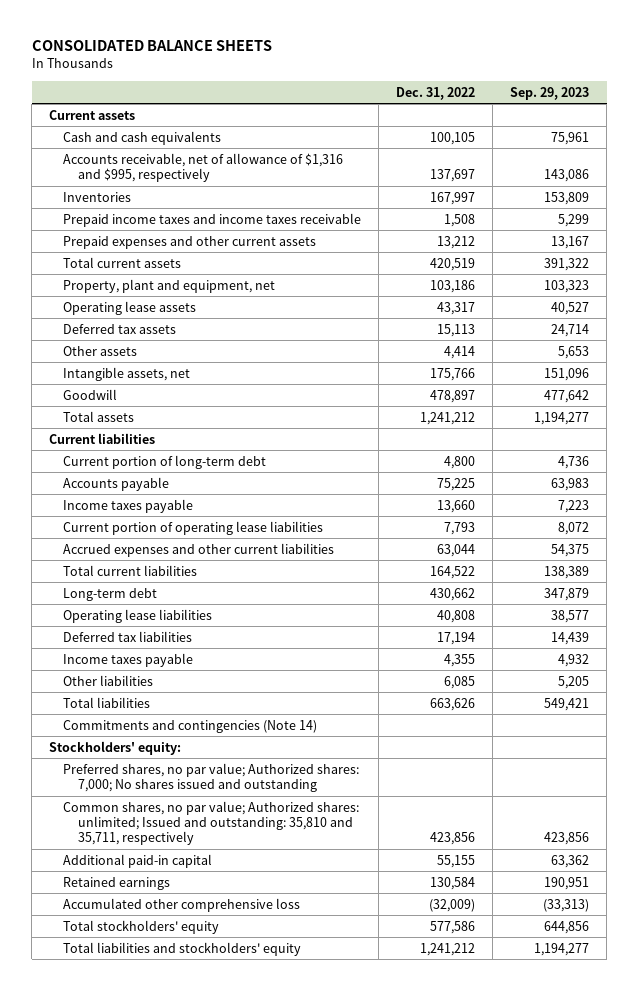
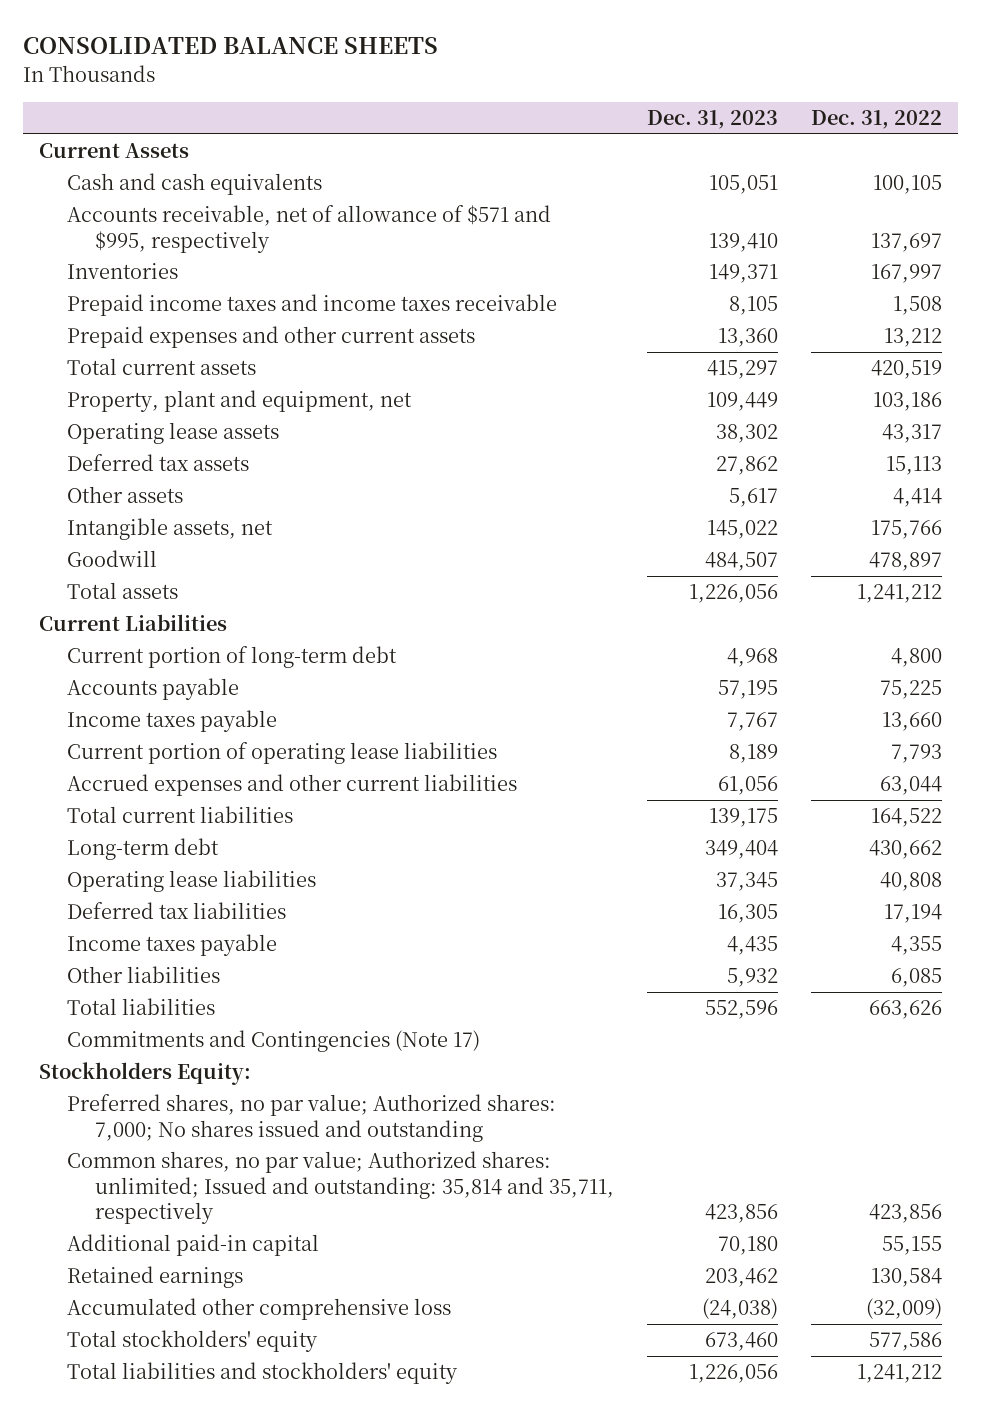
- | Dec. 31, 2022 | Sep. 29, 2023
+ | Dec. 31, 2023 | Dec. 31, 2022
- Current assets
+ Current Assets
- Accounts receivable, net of allowance of $1,316 and $995, respectively | 137,697 | 143,086
+ Accounts receivable, net of allowance of $571 and $995, respectively | 139,410 | 137,697
- Current liabilities
+ Current Liabilities
- Commitments and contingencies (Note 14)
- Stockholders' equity:
+ Commitments and Contingencies (Note 17)
+ Stockholders Equity:
- Common shares, no par value; Authorized shares: unlimited; Issued and outstanding: 35,810 and 35,711, respectively | 423,856 | 423,856
+ Common shares, no par value; Authorized shares: unlimited; Issued and outstanding: 35,814 and 35,711, respectively | 423,856 | 423,856

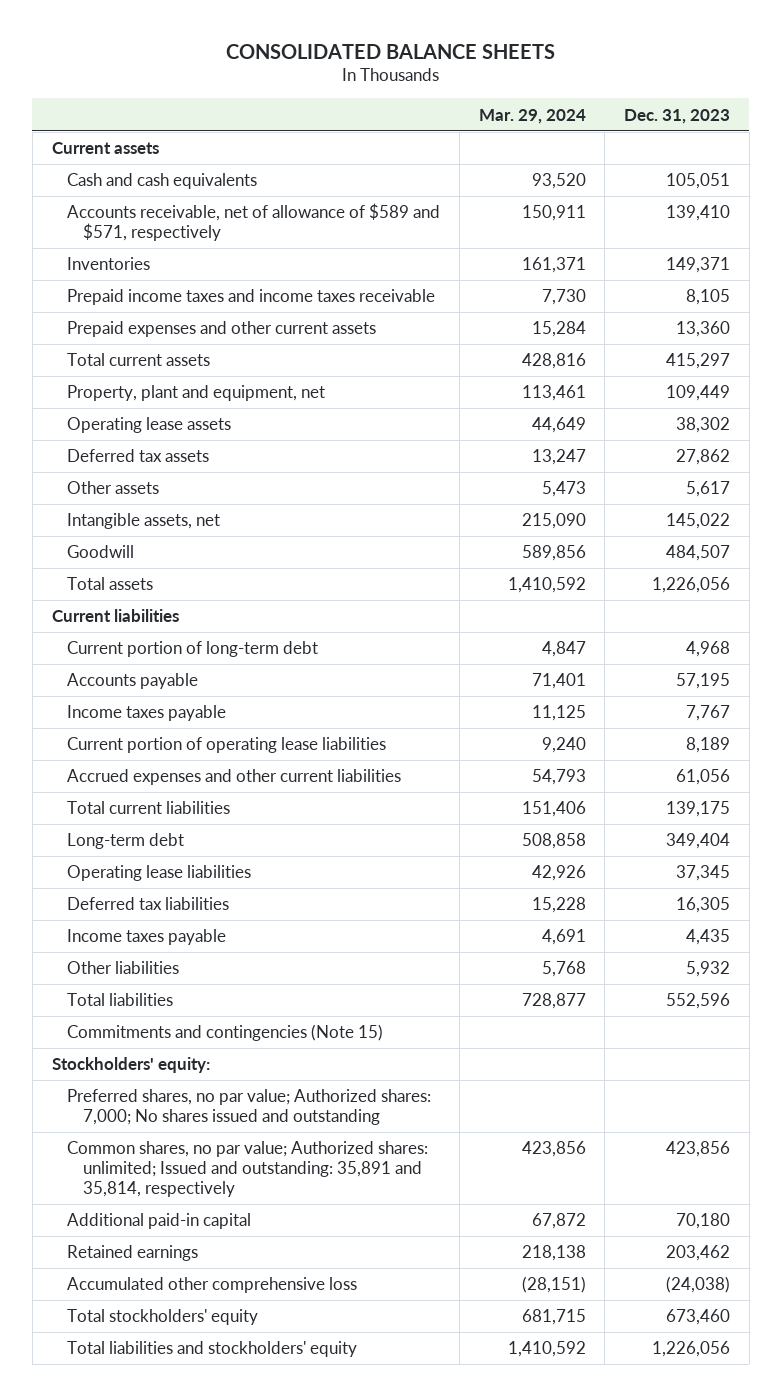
- | Dec. 31, 2023 | Dec. 31, 2022
+ | Mar. 29, 2024 | Dec. 31, 2023
- Current Assets
+ Current assets
- Accounts receivable, net of allowance of $571 and $995, respectively | 139,410 | 137,697
+ Accounts receivable, net of allowance of $589 and $571, respectively | 150,911 | 139,410
- Current Liabilities
+ Current liabilities
- Commitments and Contingencies (Note 17)
- Stockholders Equity:
+ Commitments and contingencies (Note 15)
+ Stockholders' equity:
- Common shares, no par value; Authorized shares: unlimited; Issued and outstanding: 35,814 and 35,711, respectively | 423,856 | 423,856
+ Common shares, no par value; Authorized shares: unlimited; Issued and outstanding: 35,891 and 35,814, respectively | 423,856 | 423,856

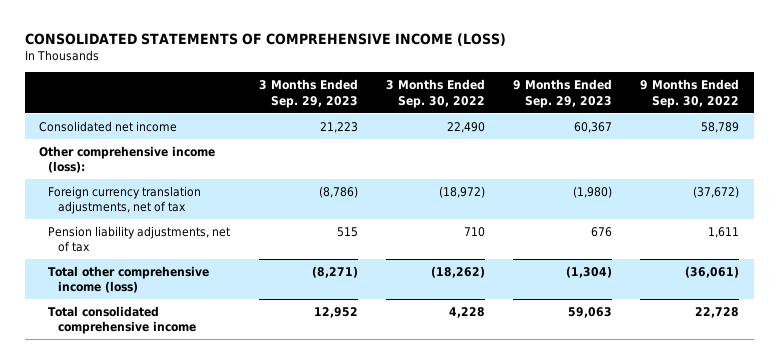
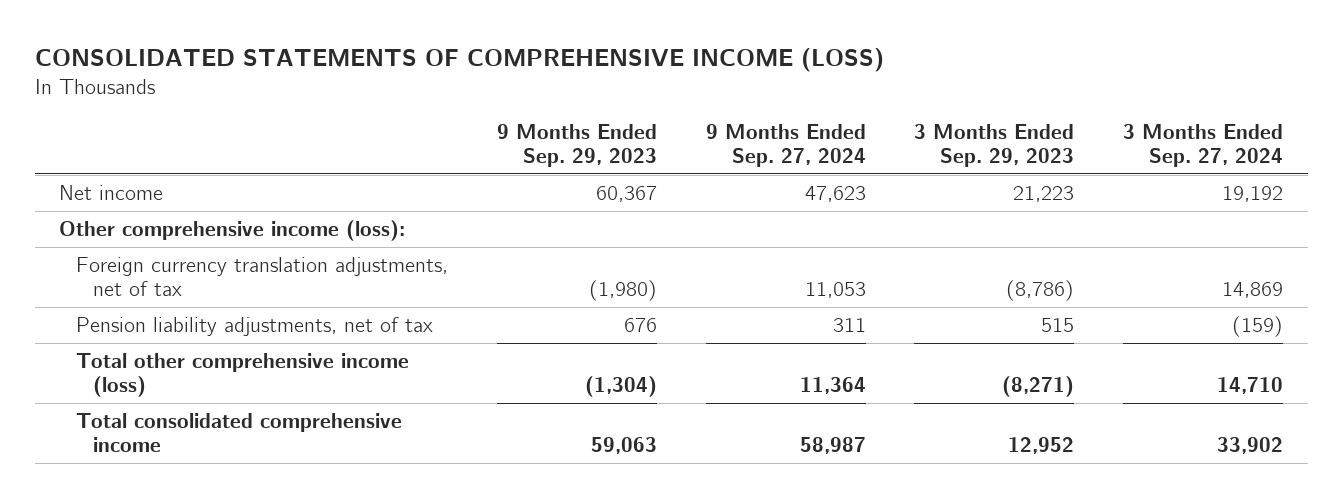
- | 3 Months Ended Sep. 29, 2023 | 3 Months Ended Sep. 30, 2022 | 9 Months Ended Sep. 29, 2023 | 9 Months Ended Sep. 30, 2022
+ | 9 Months Ended Sep. 29, 2023 | 9 Months Ended Sep. 27, 2024 | 3 Months Ended Sep. 29, 2023 | 3 Months Ended Sep. 27, 2024
- Consolidated net income | 21,223 | 22,490 | 60,367 | 58,789
+ Net income | 60,367 | 47,623 | 21,223 | 19,192

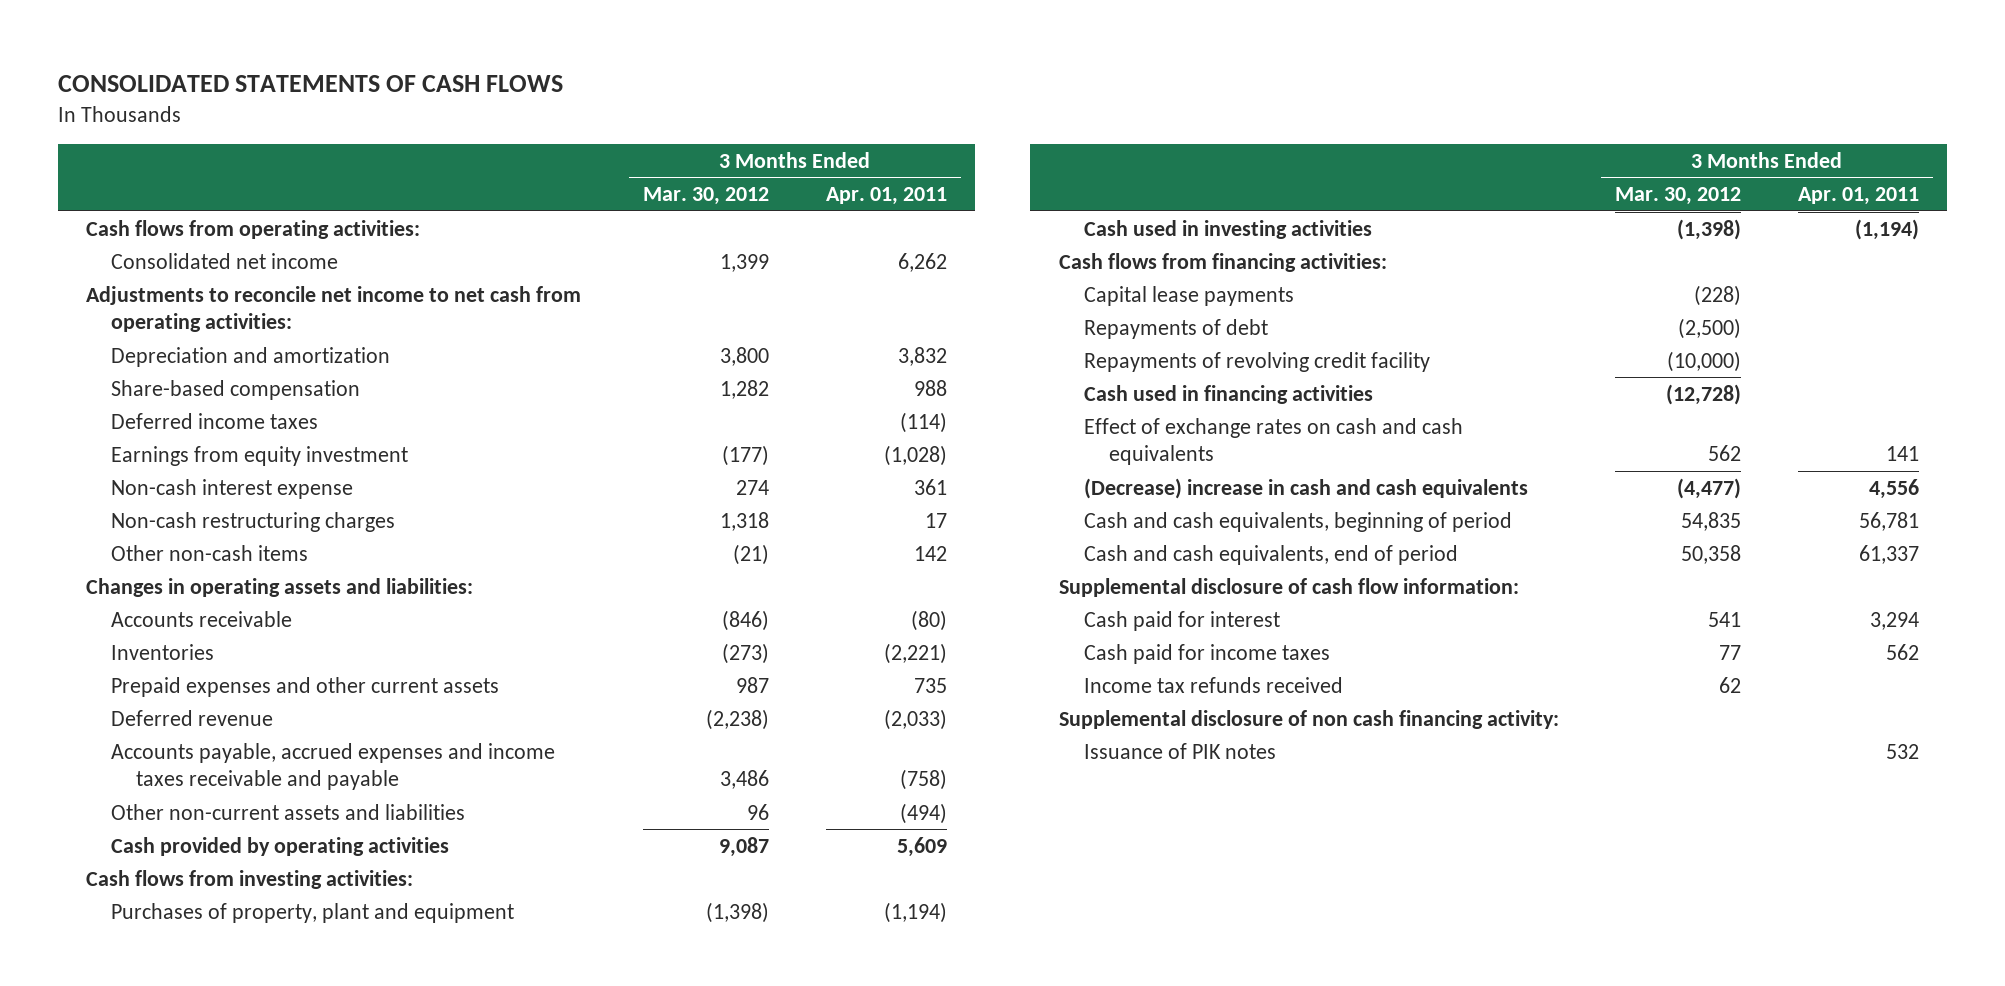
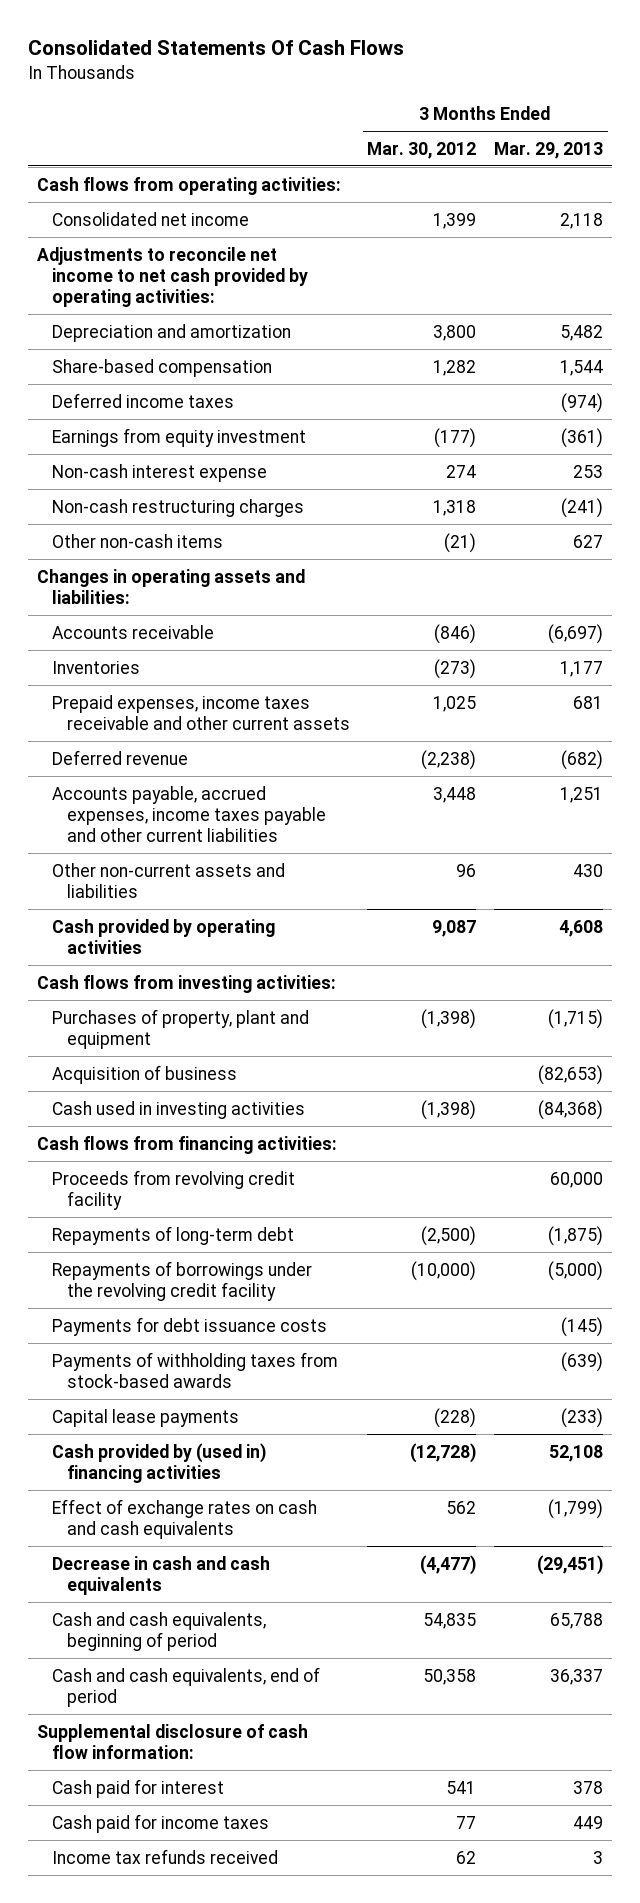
- CONSOLIDATED STATEMENTS OF CASH FLOWS
+ Consolidated Statements Of Cash Flows
- | 3 Months Ended Mar. 30, 2012 | 3 Months Ended Apr. 01, 2011
+ | 3 Months Ended Mar. 30, 2012 | 3 Months Ended Mar. 29, 2013
- Adjustments to reconcile net income to net cash from operating activities:
+ Adjustments to reconcile net income to net cash provided by operating activities:
- Prepaid expenses and other current assets | 987 | 735
+ Prepaid expenses, income taxes receivable and other current assets | 1,025 | 681
- Accounts payable, accrued expenses and income taxes receivable and payable | 3,486 | (758)
+ Accounts payable, accrued expenses, income taxes payable and other current liabilities | 3,448 | 1,251
+ Acquisition of business | | (82,653)
+ Proceeds from revolving credit facility | | 60,000
+ Repayments of long-term debt | (2,500) | (1,875)
+ Repayments of borrowings under the revolving credit facility | (10,000) | (5,000)
+ Payments for debt issuance costs | | (145)
+ Payments of withholding taxes from stock-based awards | | (639)
- Repayments of debt | (2,500) |
- Repayments of revolving credit facility | (10,000) |
- Cash used in financing activities | (12,728) |
+ Cash provided by (used in) financing activities | (12,728) | 52,108
- (Decrease) increase in cash and cash equivalents | (4,477) | 4,556
+ Decrease in cash and cash equivalents | (4,477) | (29,451)
- Supplemental disclosure of non cash financing activity:
- Issuance of PIK notes | | 532

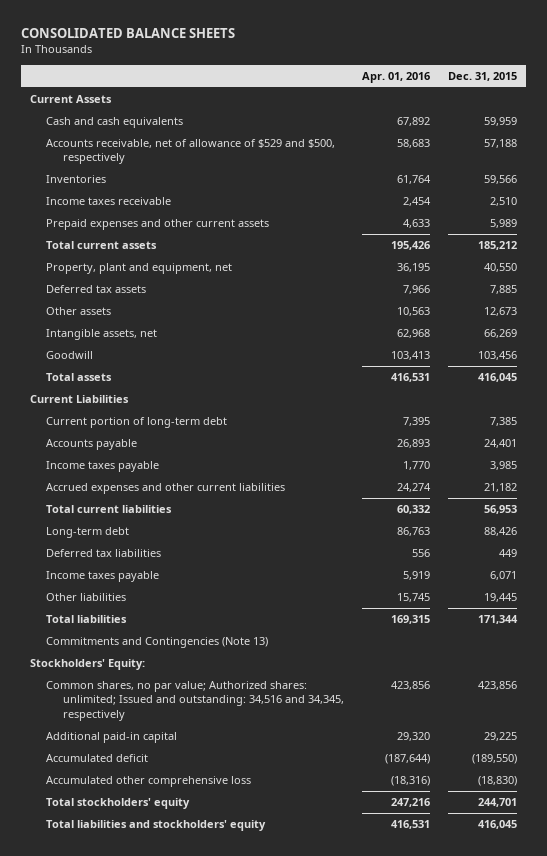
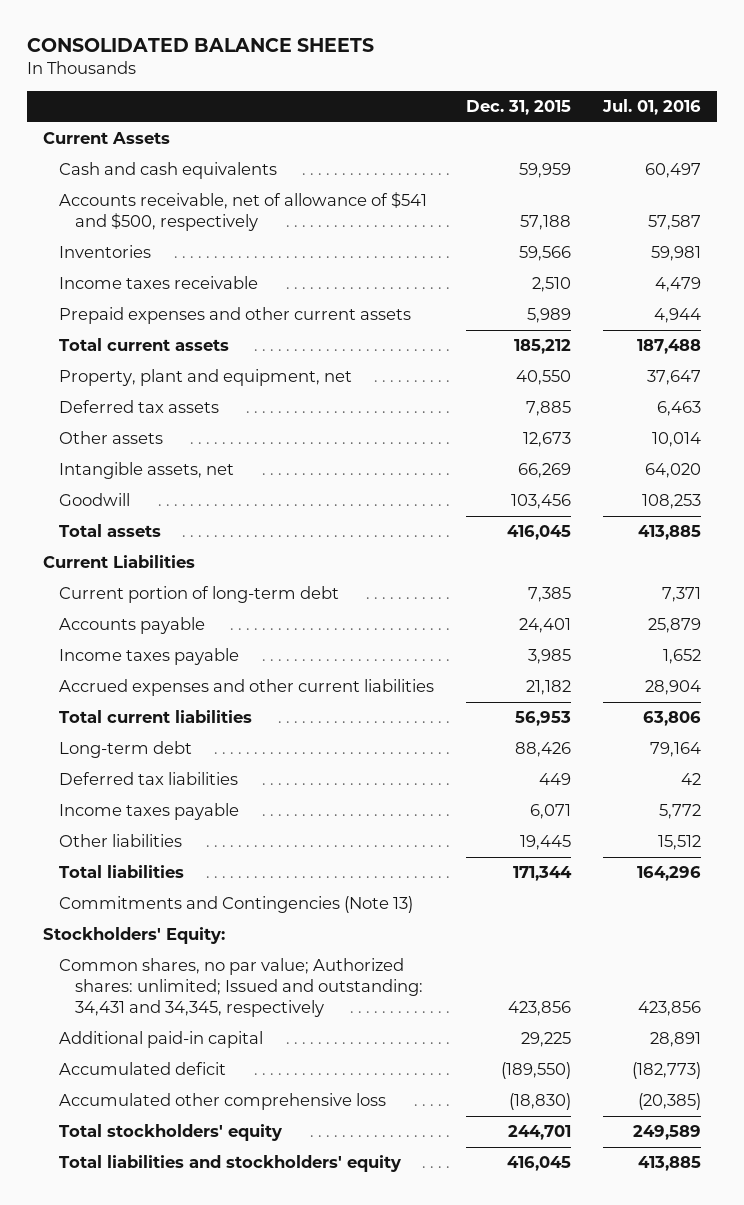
- | Apr. 01, 2016 | Dec. 31, 2015
+ | Dec. 31, 2015 | Jul. 01, 2016
- Accounts receivable, net of allowance of $529 and $500, respectively | 58,683 | 57,188
+ Accounts receivable, net of allowance of $541 and $500, respectively | 57,188 | 57,587
- Common shares, no par value; Authorized shares: unlimited; Issued and outstanding: 34,516 and 34,345, respectively | 423,856 | 423,856
+ Common shares, no par value; Authorized shares: unlimited; Issued and outstanding: 34,431 and 34,345, respectively | 423,856 | 423,856

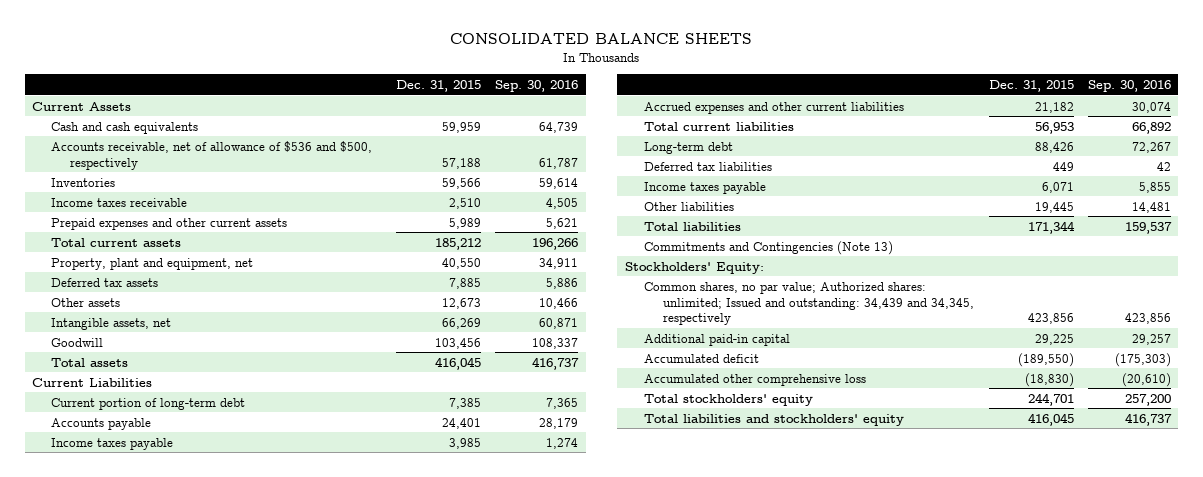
- | Dec. 31, 2015 | Jul. 01, 2016
+ | Dec. 31, 2015 | Sep. 30, 2016
- Accounts receivable, net of allowance of $541 and $500, respectively | 57,188 | 57,587
+ Accounts receivable, net of allowance of $536 and $500, respectively | 57,188 | 61,787
- Common shares, no par value; Authorized shares: unlimited; Issued and outstanding: 34,431 and 34,345, respectively | 423,856 | 423,856
+ Common shares, no par value; Authorized shares: unlimited; Issued and outstanding: 34,439 and 34,345, respectively | 423,856 | 423,856

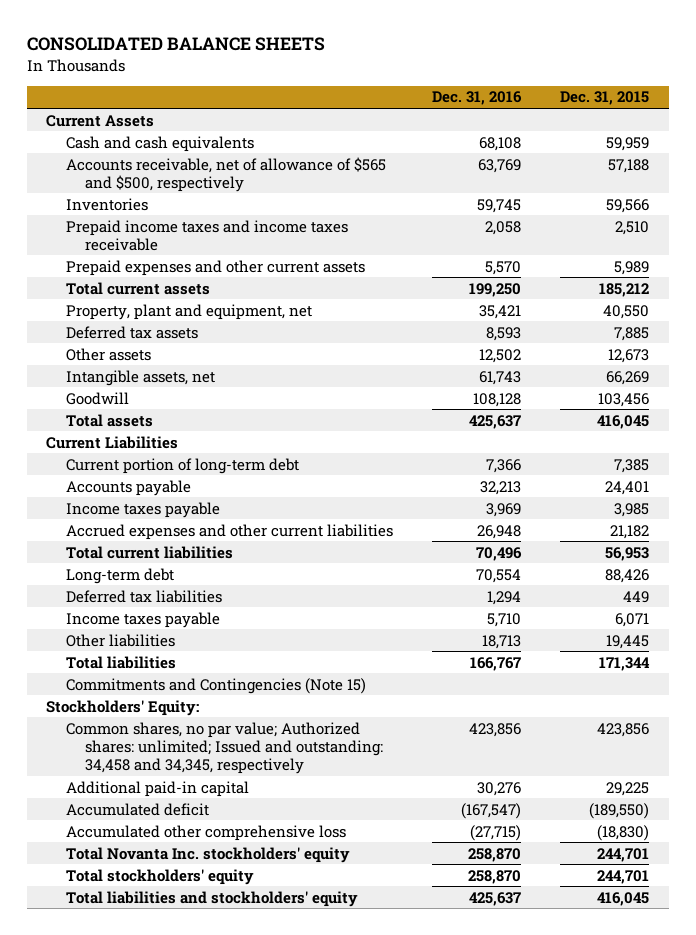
- | Dec. 31, 2015 | Sep. 30, 2016
+ | Dec. 31, 2016 | Dec. 31, 2015
- Accounts receivable, net of allowance of $536 and $500, respectively | 57,188 | 61,787
+ Accounts receivable, net of allowance of $565 and $500, respectively | 63,769 | 57,188
- Income taxes receivable | 2,510 | 4,505
+ Prepaid income taxes and income taxes receivable | 2,058 | 2,510
- Commitments and Contingencies (Note 13)
+ Commitments and Contingencies (Note 15)
- Common shares, no par value; Authorized shares: unlimited; Issued and outstanding: 34,439 and 34,345, respectively | 423,856 | 423,856
+ Common shares, no par value; Authorized shares: unlimited; Issued and outstanding: 34,458 and 34,345, respectively | 423,856 | 423,856
+ Total Novanta Inc. stockholders' equity | 258,870 | 244,701

